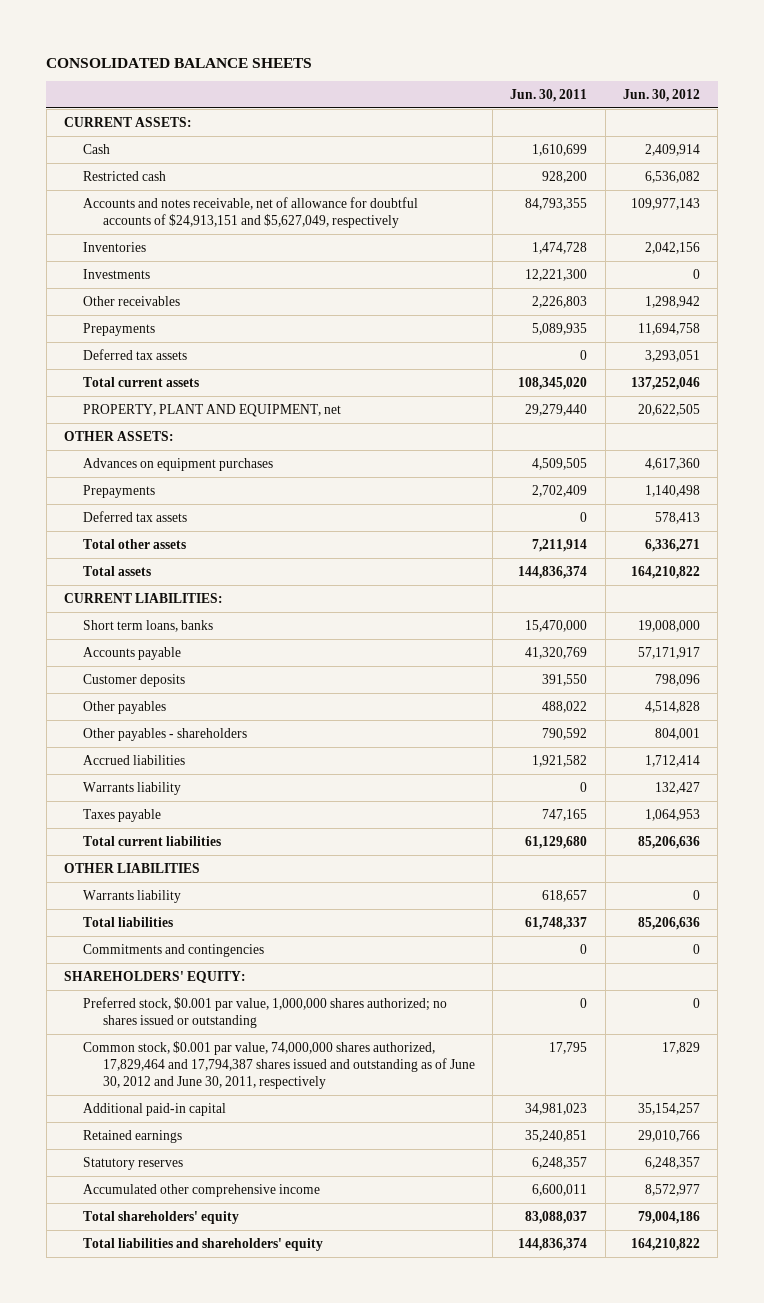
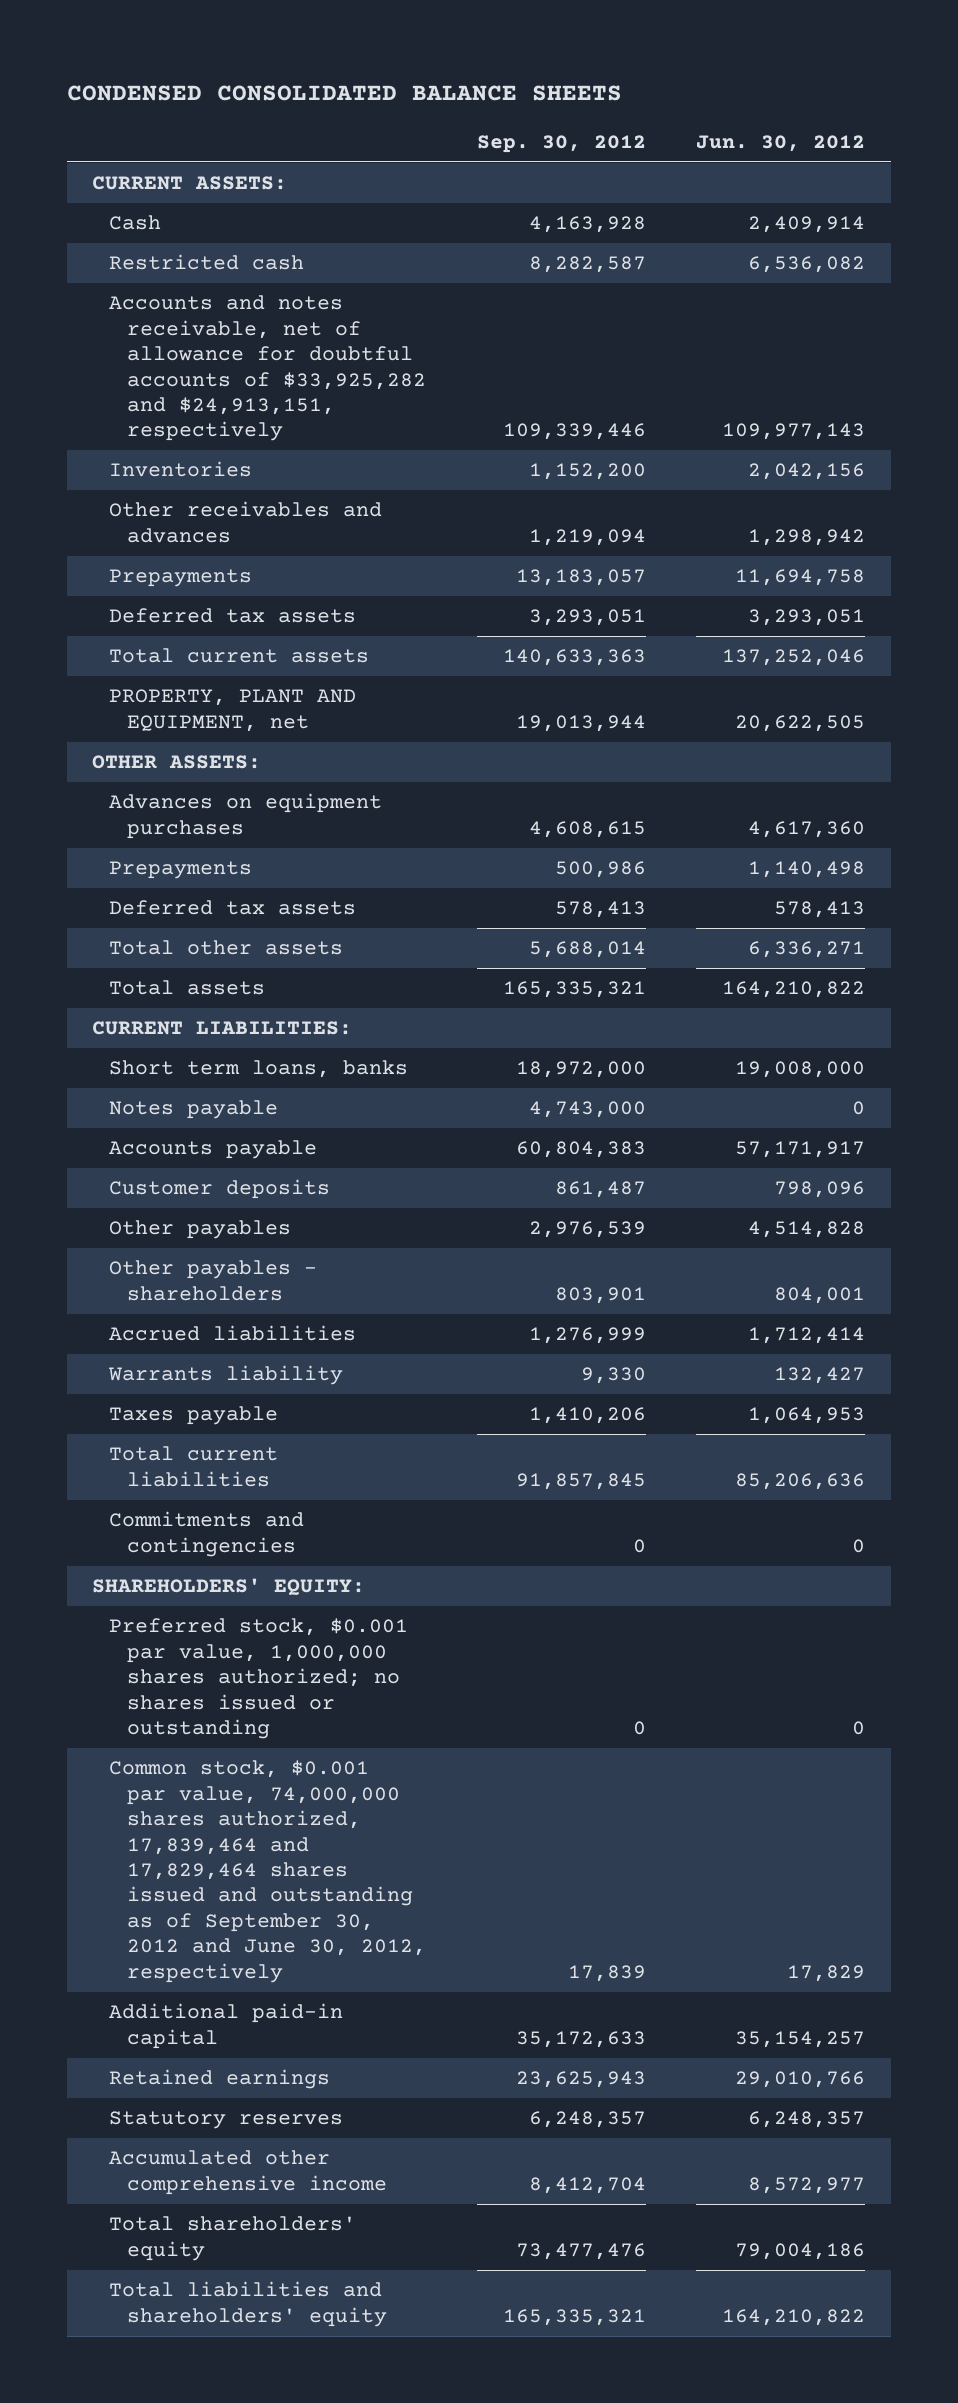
- CONSOLIDATED BALANCE SHEETS
+ CONDENSED CONSOLIDATED BALANCE SHEETS
- | Jun. 30, 2011 | Jun. 30, 2012
+ | Sep. 30, 2012 | Jun. 30, 2012
- Accounts and notes receivable, net of allowance for doubtful accounts of $24,913,151 and $5,627,049, respectively | 84,793,355 | 109,977,143
+ Accounts and notes receivable, net of allowance for doubtful accounts of $33,925,282 and $24,913,151, respectively | 109,339,446 | 109,977,143
- Investments | 12,221,300 | 0
- Other receivables | 2,226,803 | 1,298,942
+ Other receivables and advances | 1,219,094 | 1,298,942
+ Notes payable | 4,743,000 | 0
- OTHER LIABILITIES
- Warrants liability | 618,657 | 0
- Total liabilities | 61,748,337 | 85,206,636
- Common stock, $0.001 par value, 74,000,000 shares authorized, 17,829,464 and 17,794,387 shares issued and outstanding as of June 30, 2012 and June 30, 2011, respectively | 17,795 | 17,829
+ Common stock, $0.001 par value, 74,000,000 shares authorized, 17,839,464 and 17,829,464 shares issued and outstanding as of September 30, 2012 and June 30, 2012, respectively | 17,839 | 17,829

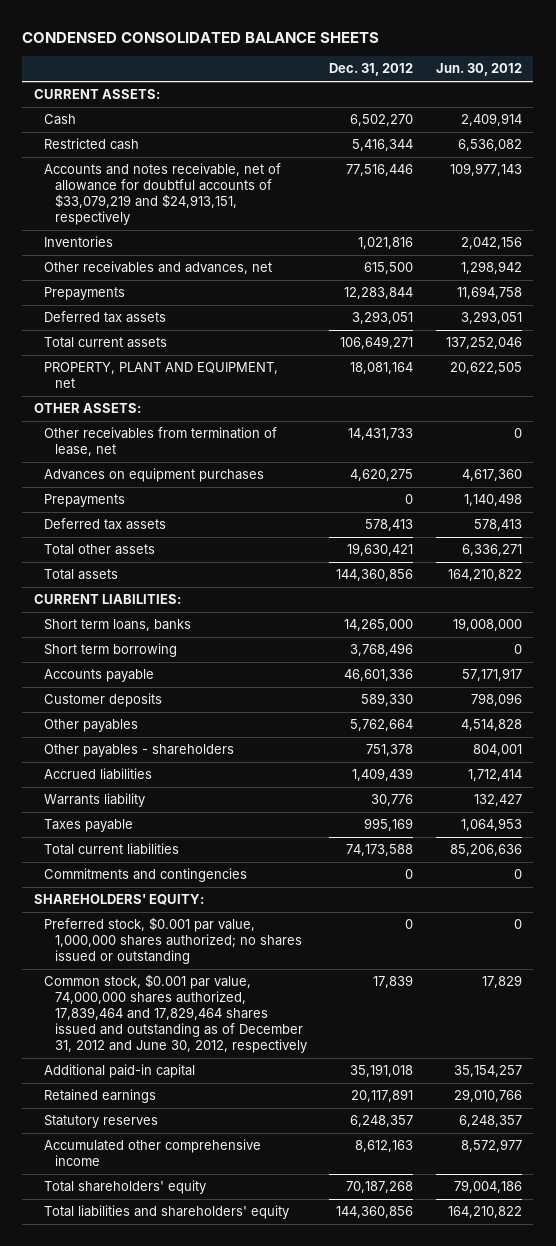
- | Sep. 30, 2012 | Jun. 30, 2012
+ | Dec. 31, 2012 | Jun. 30, 2012
- Accounts and notes receivable, net of allowance for doubtful accounts of $33,925,282 and $24,913,151, respectively | 109,339,446 | 109,977,143
+ Accounts and notes receivable, net of allowance for doubtful accounts of $33,079,219 and $24,913,151, respectively | 77,516,446 | 109,977,143
- Other receivables and advances | 1,219,094 | 1,298,942
+ Other receivables and advances, net | 615,500 | 1,298,942
+ Other receivables from termination of lease, net | 14,431,733 | 0
- Notes payable | 4,743,000 | 0
+ Short term borrowing | 3,768,496 | 0
- Common stock, $0.001 par value, 74,000,000 shares authorized, 17,839,464 and 17,829,464 shares issued and outstanding as of September 30, 2012 and June 30, 2012, respectively | 17,839 | 17,829
+ Common stock, $0.001 par value, 74,000,000 shares authorized, 17,839,464 and 17,829,464 shares issued and outstanding as of December 31, 2012 and June 30, 2012, respectively | 17,839 | 17,829

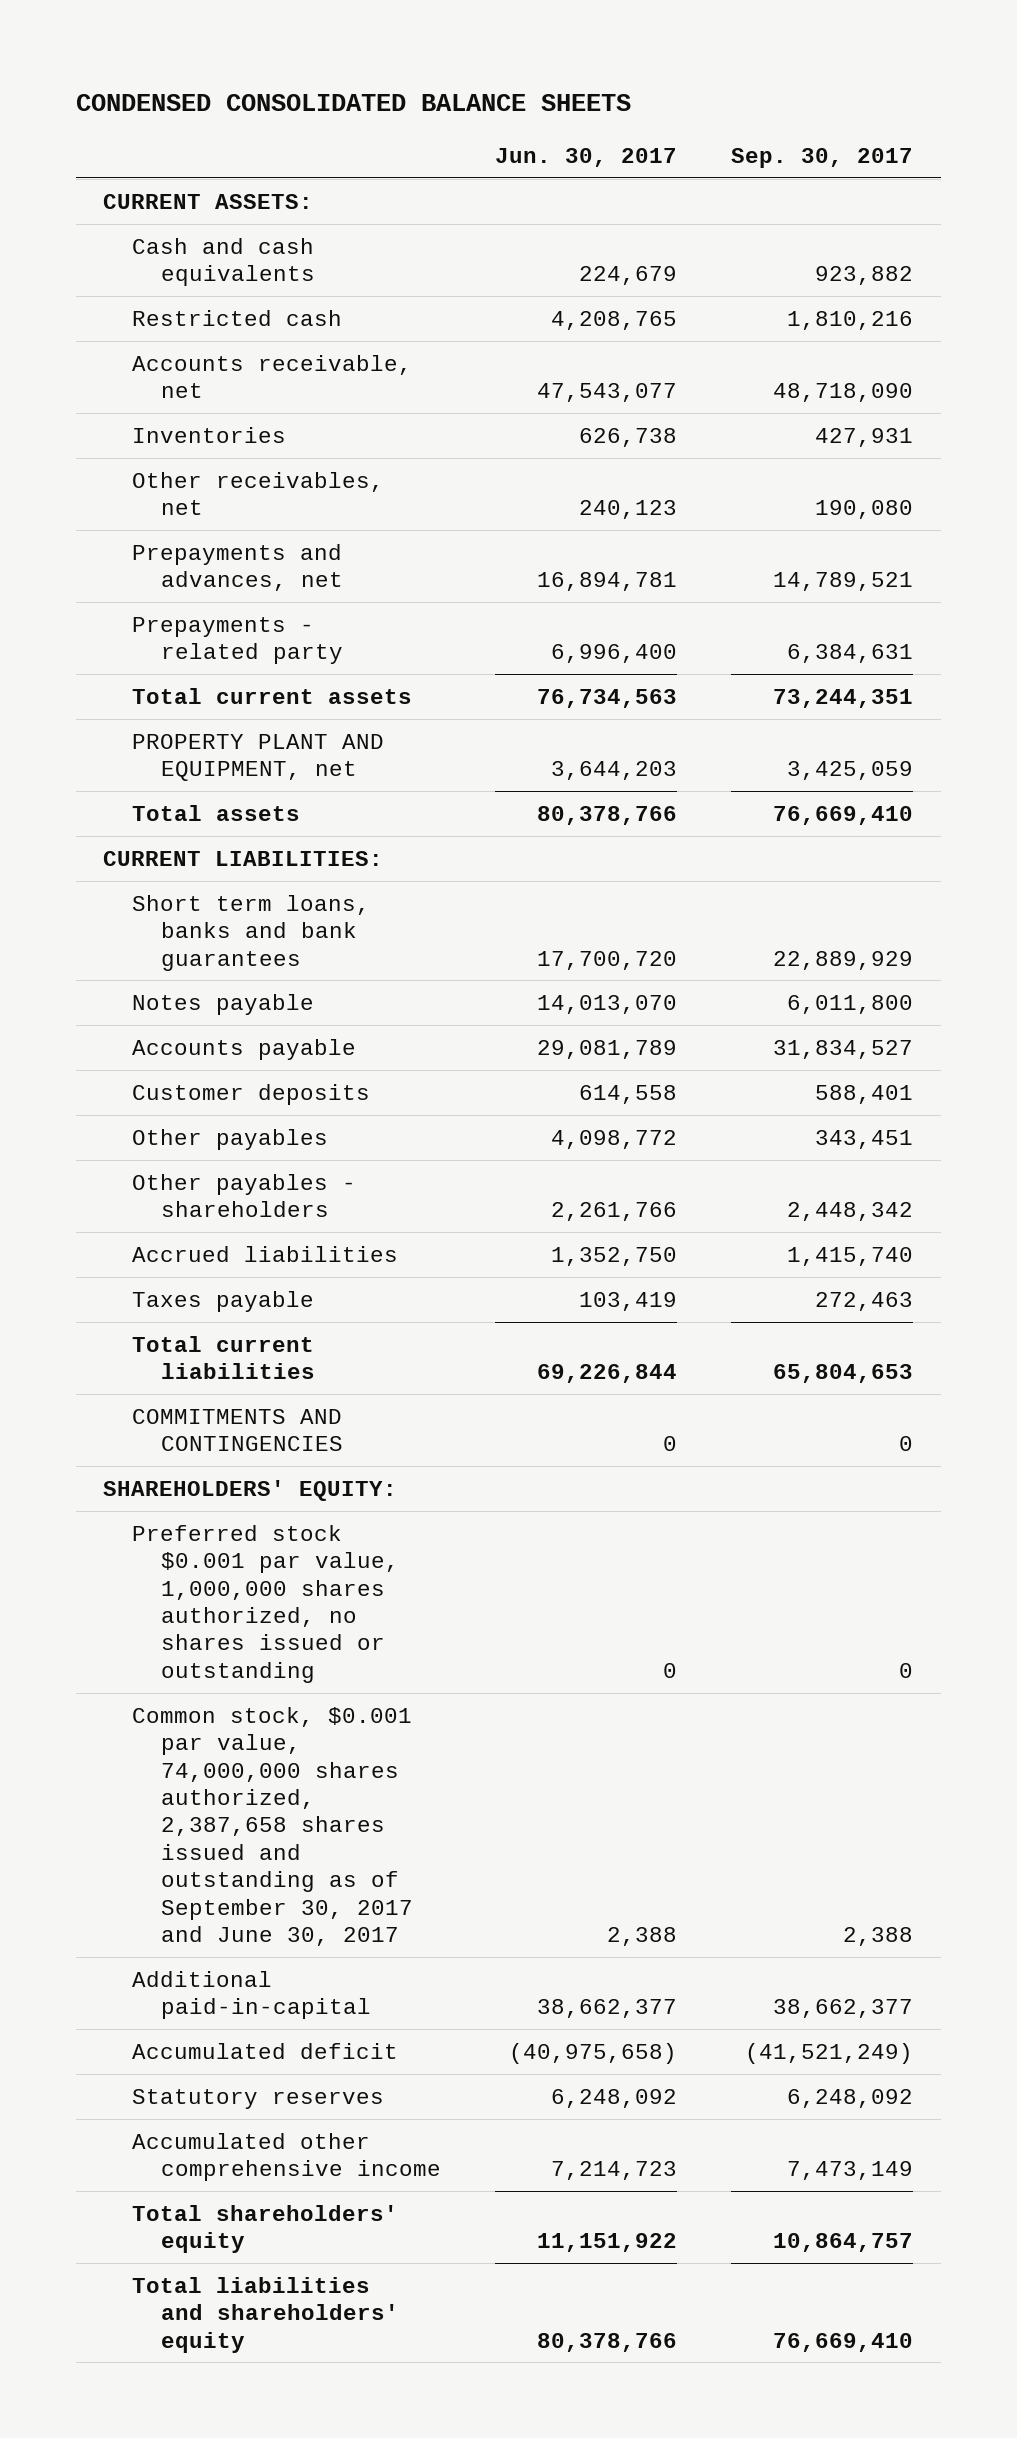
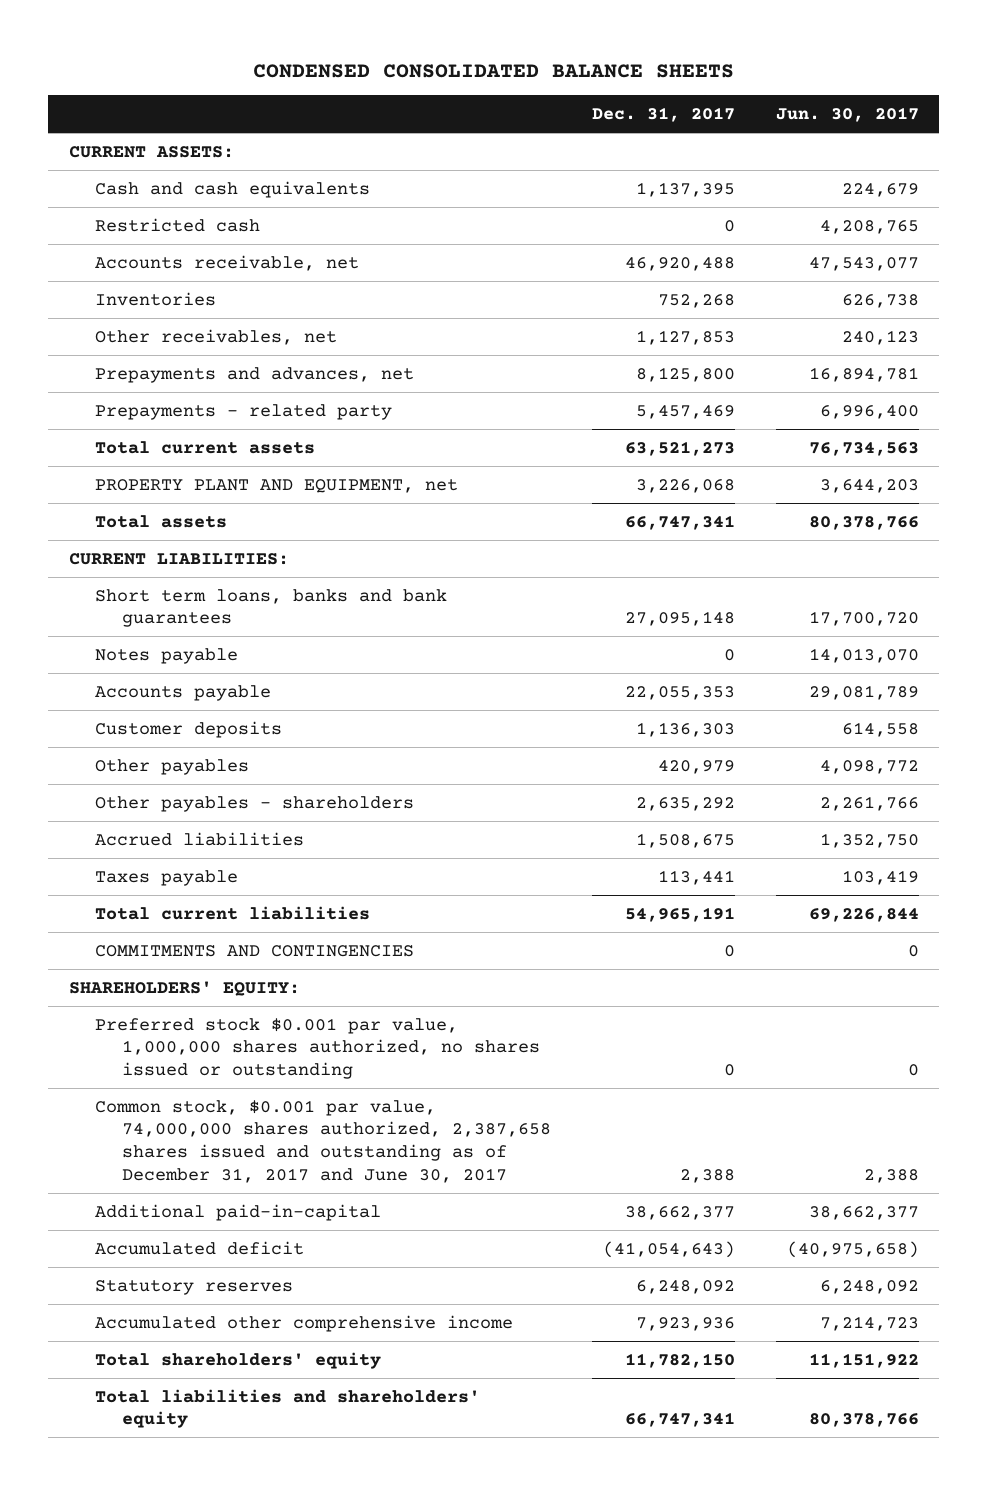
- | Jun. 30, 2017 | Sep. 30, 2017
+ | Dec. 31, 2017 | Jun. 30, 2017
- Common stock, $0.001 par value, 74,000,000 shares authorized, 2,387,658 shares issued and outstanding as of September 30, 2017 and June 30, 2017 | 2,388 | 2,388
+ Common stock, $0.001 par value, 74,000,000 shares authorized, 2,387,658 shares issued and outstanding as of December 31, 2017 and June 30, 2017 | 2,388 | 2,388

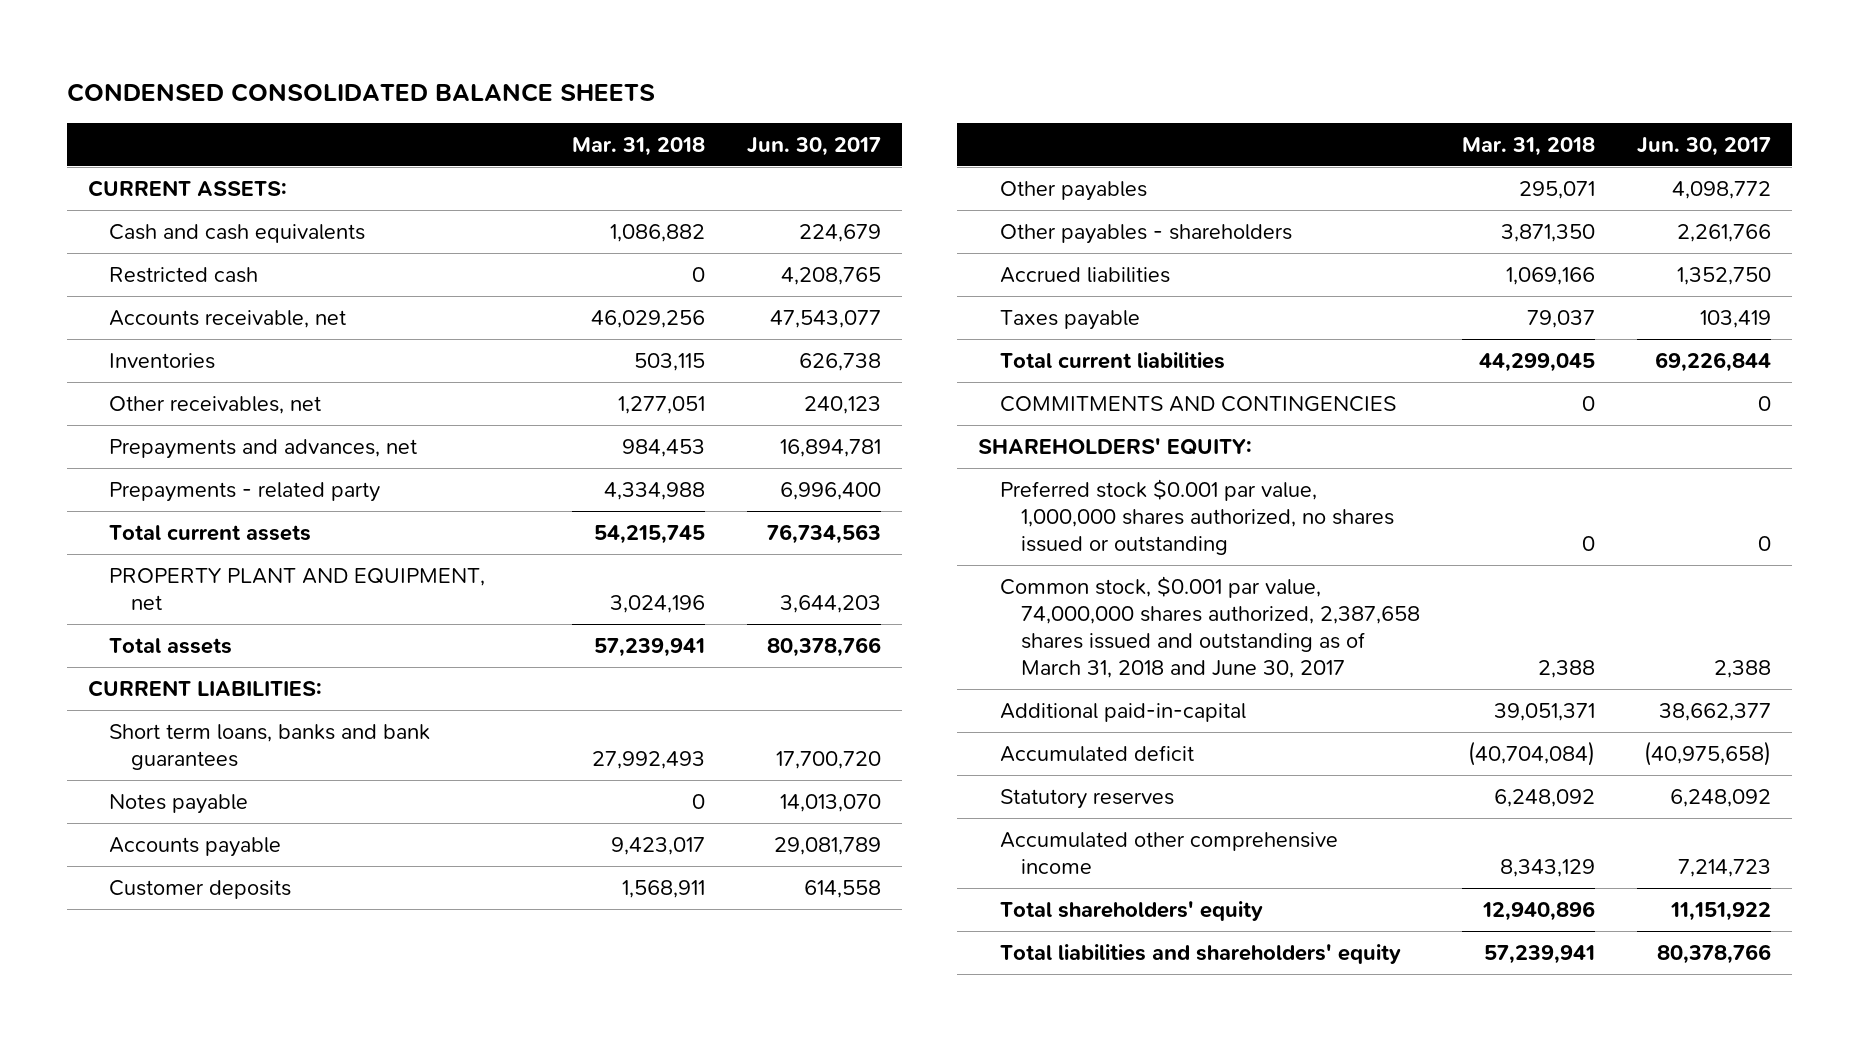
- | Dec. 31, 2017 | Jun. 30, 2017
+ | Mar. 31, 2018 | Jun. 30, 2017
- Common stock, $0.001 par value, 74,000,000 shares authorized, 2,387,658 shares issued and outstanding as of December 31, 2017 and June 30, 2017 | 2,388 | 2,388
+ Common stock, $0.001 par value, 74,000,000 shares authorized, 2,387,658 shares issued and outstanding as of March 31, 2018 and June 30, 2017 | 2,388 | 2,388

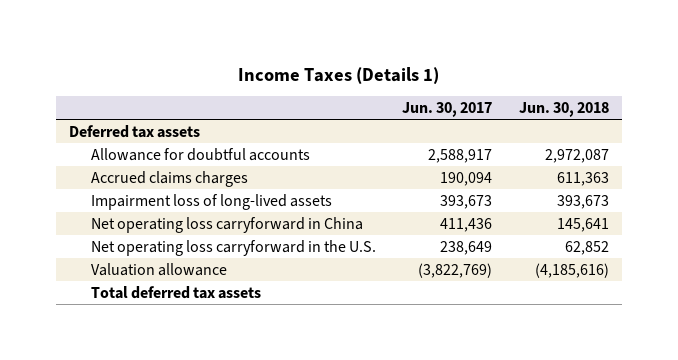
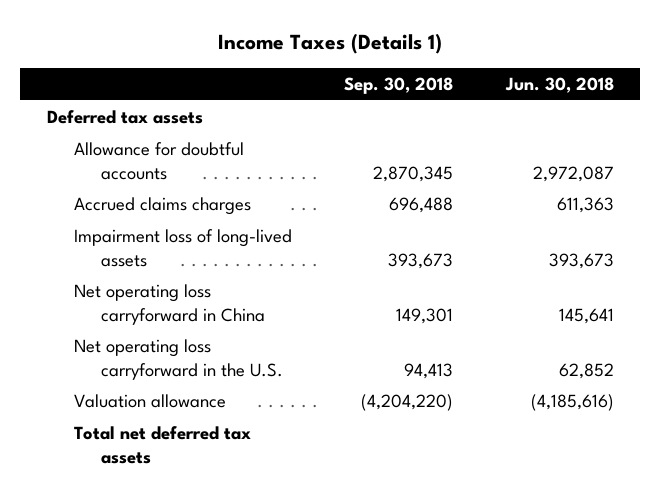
- | Jun. 30, 2017 | Jun. 30, 2018
+ | Sep. 30, 2018 | Jun. 30, 2018
- Total deferred tax assets
+ Total net deferred tax assets

